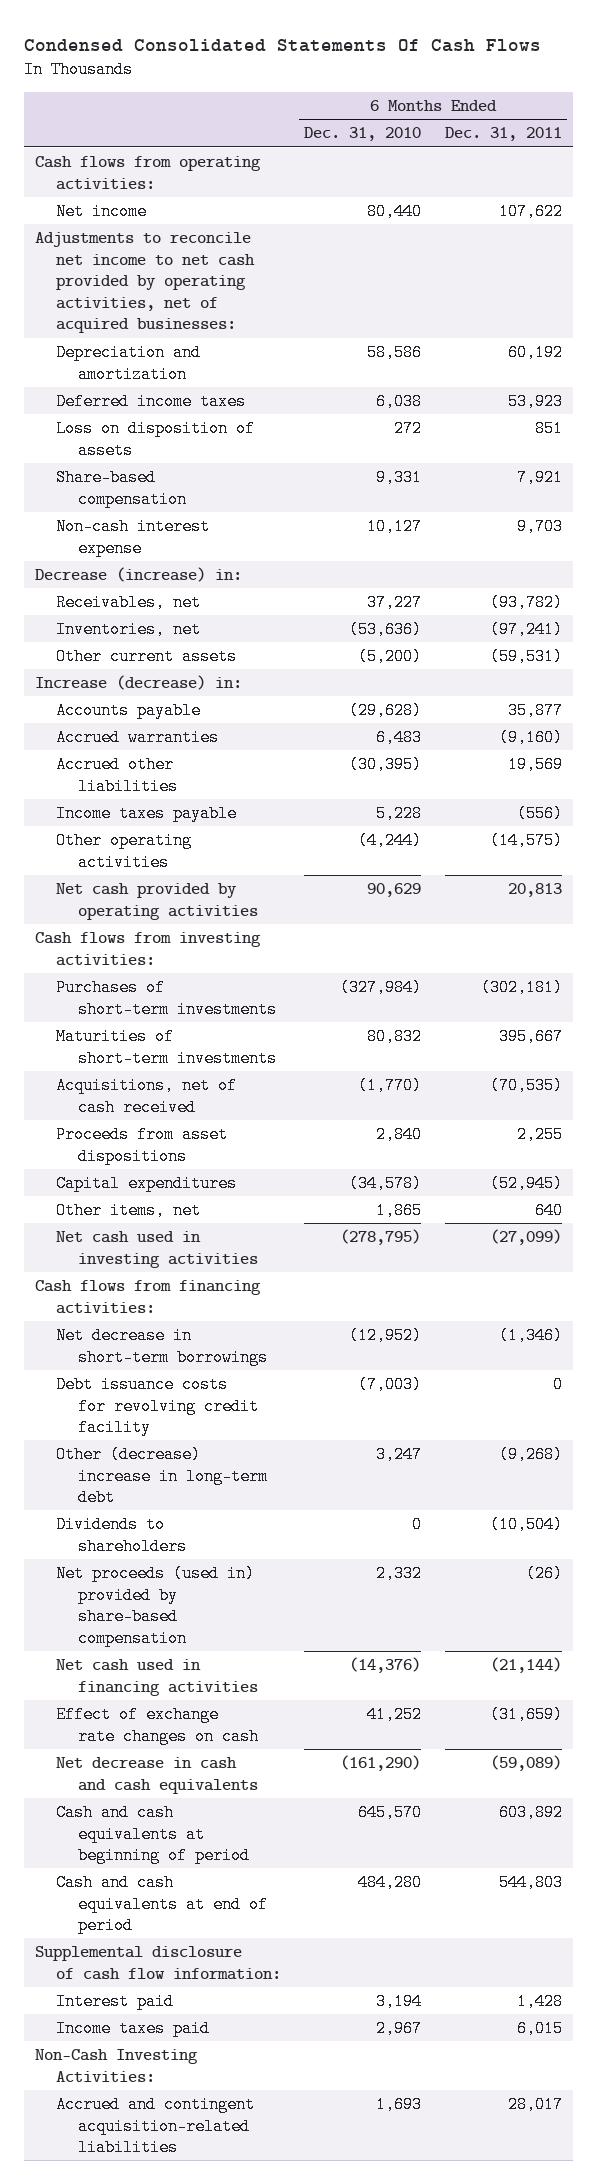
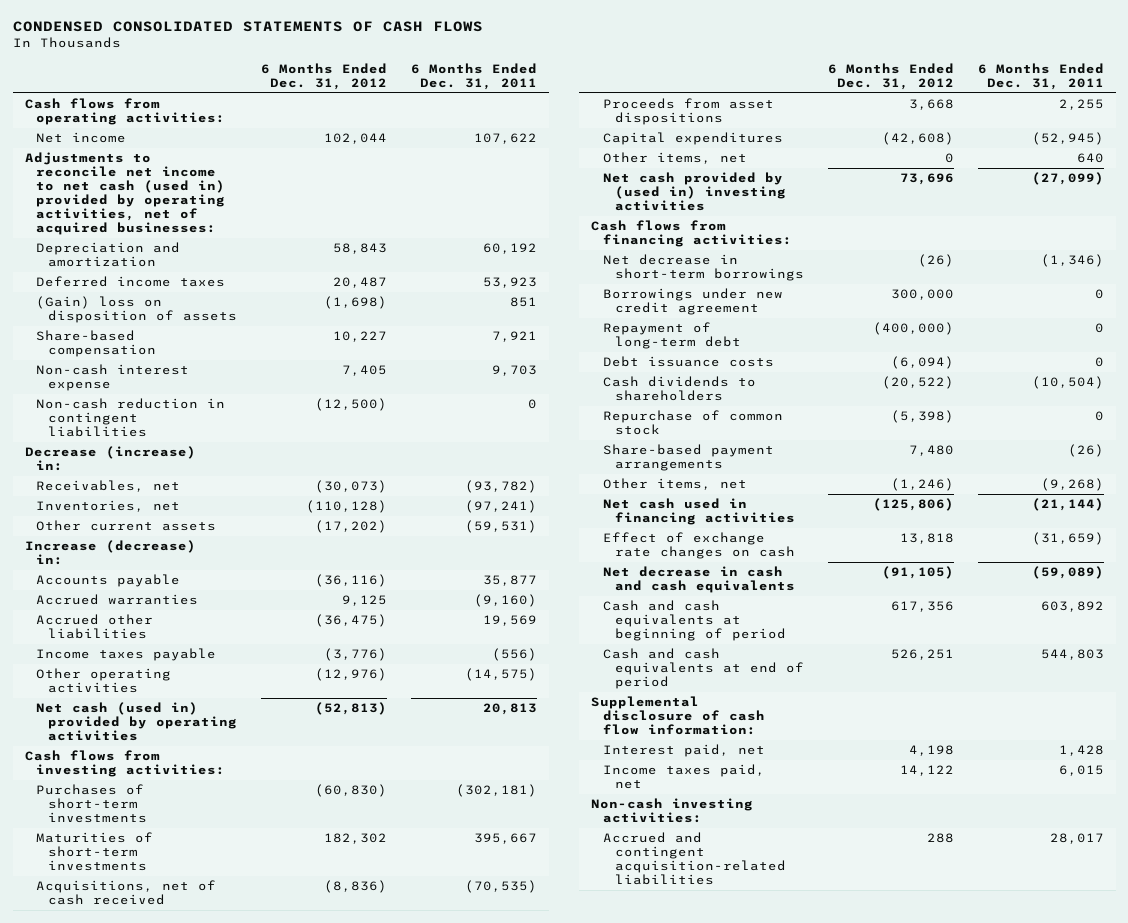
- Condensed Consolidated Statements Of Cash Flows
+ CONDENSED CONSOLIDATED STATEMENTS OF CASH FLOWS
- | 6 Months Ended Dec. 31, 2010 | 6 Months Ended Dec. 31, 2011
+ | 6 Months Ended Dec. 31, 2012 | 6 Months Ended Dec. 31, 2011
- Adjustments to reconcile net income to net cash provided by operating activities, net of acquired businesses:
+ Adjustments to reconcile net income to net cash (used in) provided by operating activities, net of acquired businesses:
- Loss on disposition of assets | 272 | 851
+ (Gain) loss on disposition of assets | (1,698) | 851
+ Non-cash reduction in contingent liabilities | (12,500) | 0
- Net cash provided by operating activities | 90,629 | 20,813
+ Net cash (used in) provided by operating activities | (52,813) | 20,813
- Net cash used in investing activities | (278,795) | (27,099)
+ Net cash provided by (used in) investing activities | 73,696 | (27,099)
- Debt issuance costs for revolving credit facility | (7,003) | 0
- Other (decrease) increase in long-term debt | 3,247 | (9,268)
- Dividends to shareholders | 0 | (10,504)
- Net proceeds (used in) provided by share-based compensation | 2,332 | (26)
+ Borrowings under new credit agreement | 300,000 | 0
+ Repayment of long-term debt | (400,000) | 0
+ Debt issuance costs | (6,094) | 0
+ Cash dividends to shareholders | (20,522) | (10,504)
+ Repurchase of common stock | (5,398) | 0
+ Share-based payment arrangements | 7,480 | (26)
+ Other items, net | (1,246) | (9,268)
- Interest paid | 3,194 | 1,428
- Income taxes paid | 2,967 | 6,015
- Non-Cash Investing Activities:
+ Interest paid, net | 4,198 | 1,428
+ Income taxes paid, net | 14,122 | 6,015
+ Non-cash investing activities:

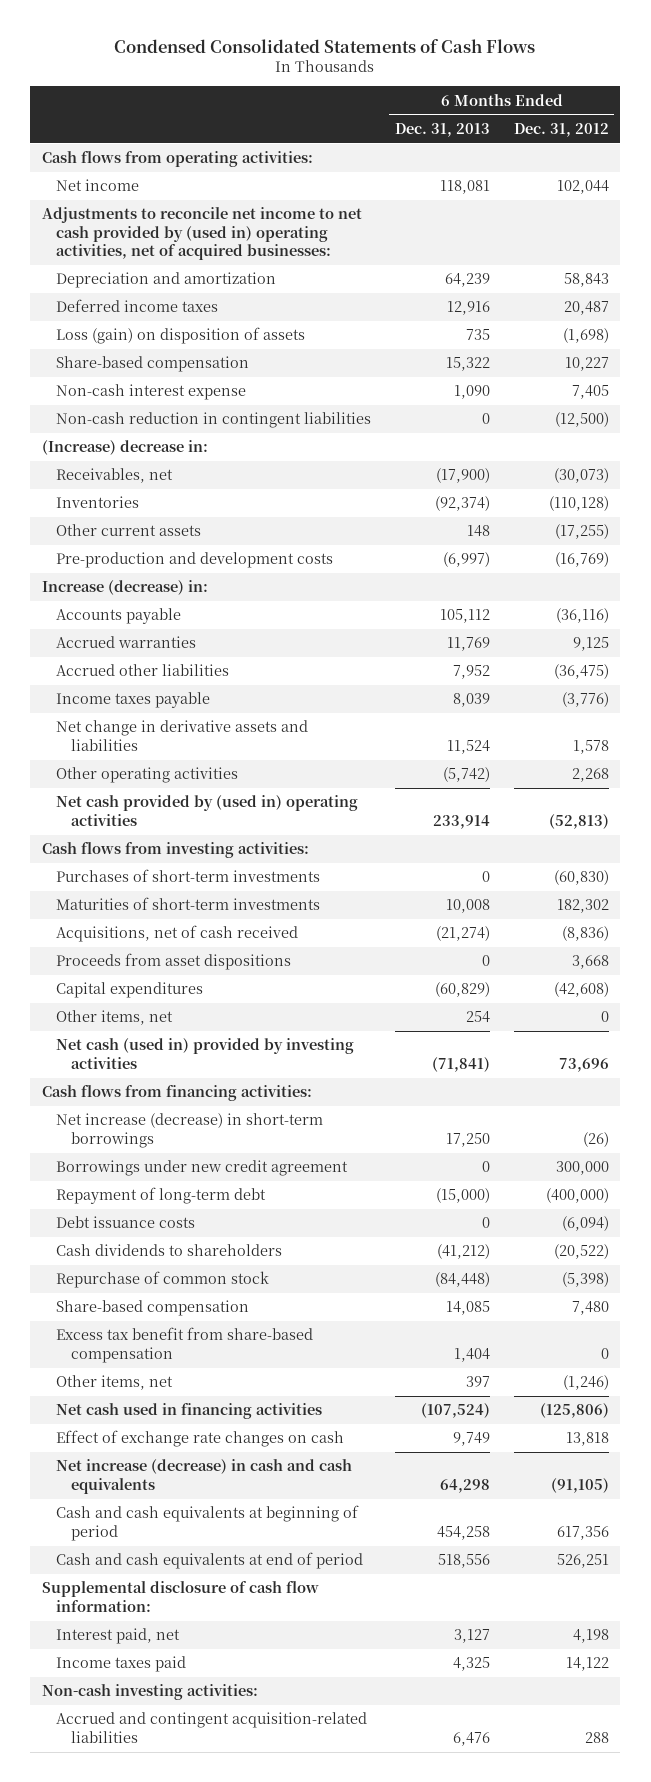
- CONDENSED CONSOLIDATED STATEMENTS OF CASH FLOWS
+ Condensed Consolidated Statements of Cash Flows
- | 6 Months Ended Dec. 31, 2012 | 6 Months Ended Dec. 31, 2011
+ | 6 Months Ended Dec. 31, 2013 | 6 Months Ended Dec. 31, 2012
- Adjustments to reconcile net income to net cash (used in) provided by operating activities, net of acquired businesses:
+ Adjustments to reconcile net income to net cash provided by (used in) operating activities, net of acquired businesses:
- (Gain) loss on disposition of assets | (1,698) | 851
+ Loss (gain) on disposition of assets | 735 | (1,698)
- Decrease (increase) in:
+ (Increase) decrease in:
- Inventories, net | (110,128) | (97,241)
- Other current assets | (17,202) | (59,531)
+ Inventories | (92,374) | (110,128)
+ Other current assets | 148 | (17,255)
+ Pre-production and development costs | (6,997) | (16,769)
- Other operating activities | (12,976) | (14,575)
- Net cash (used in) provided by operating activities | (52,813) | 20,813
+ Net change in derivative assets and liabilities | 11,524 | 1,578
+ Other operating activities | (5,742) | 2,268
+ Net cash provided by (used in) operating activities | 233,914 | (52,813)
- Net cash provided by (used in) investing activities | 73,696 | (27,099)
+ Net cash (used in) provided by investing activities | (71,841) | 73,696
- Net decrease in short-term borrowings | (26) | (1,346)
+ Net increase (decrease) in short-term borrowings | 17,250 | (26)
- Share-based payment arrangements | 7,480 | (26)
+ Share-based compensation | 14,085 | 7,480
+ Excess tax benefit from share-based compensation | 1,404 | 0
- Net decrease in cash and cash equivalents | (91,105) | (59,089)
+ Net increase (decrease) in cash and cash equivalents | 64,298 | (91,105)
- Income taxes paid, net | 14,122 | 6,015
+ Income taxes paid | 4,325 | 14,122

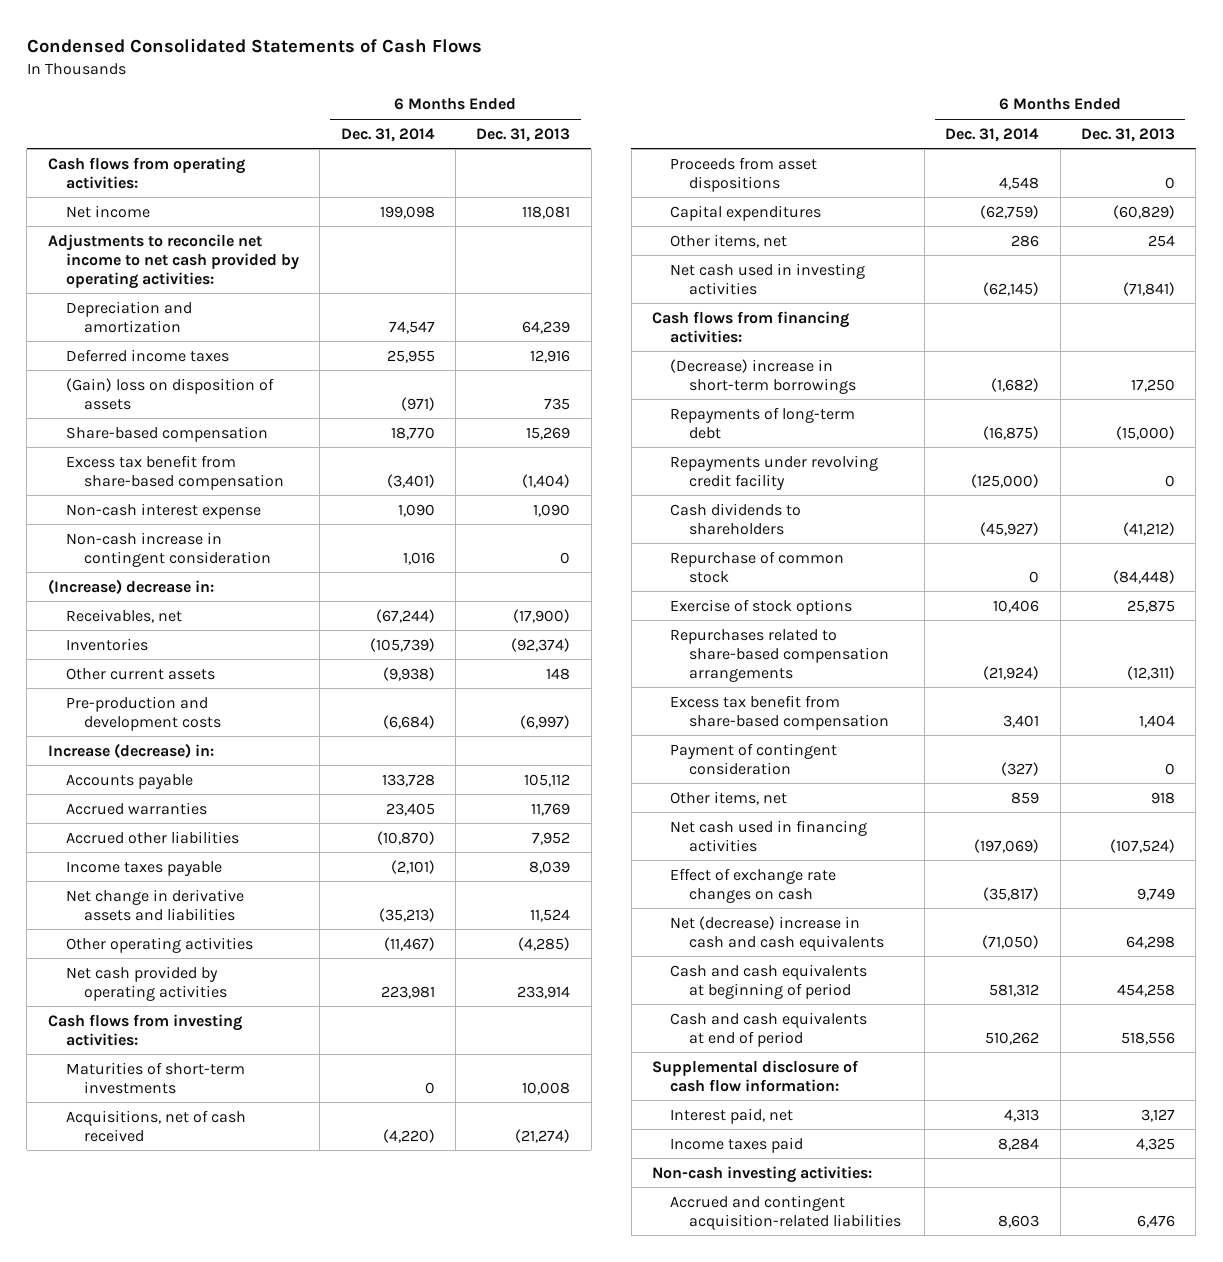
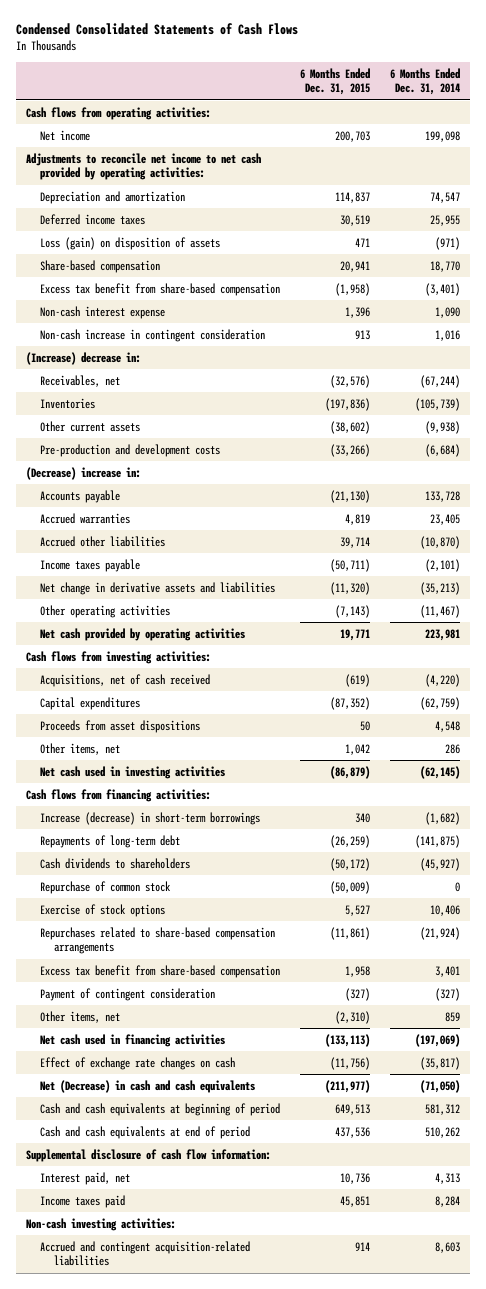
- | 6 Months Ended Dec. 31, 2014 | 6 Months Ended Dec. 31, 2013
+ | 6 Months Ended Dec. 31, 2015 | 6 Months Ended Dec. 31, 2014
- (Gain) loss on disposition of assets | (971) | 735
+ Loss (gain) on disposition of assets | 471 | (971)
- Increase (decrease) in:
+ (Decrease) increase in:
- Maturities of short-term investments | 0 | 10,008
moved down: Proceeds from asset dispositions | 50 | 4,548
- (Decrease) increase in short-term borrowings | (1,682) | 17,250
- Repayments of long-term debt | (16,875) | (15,000)
- Repayments under revolving credit facility | (125,000) | 0
+ Increase (decrease) in short-term borrowings | 340 | (1,682)
+ Repayments of long-term debt | (26,259) | (141,875)
- Net (decrease) increase in cash and cash equivalents | (71,050) | 64,298
+ Net (Decrease) in cash and cash equivalents | (211,977) | (71,050)

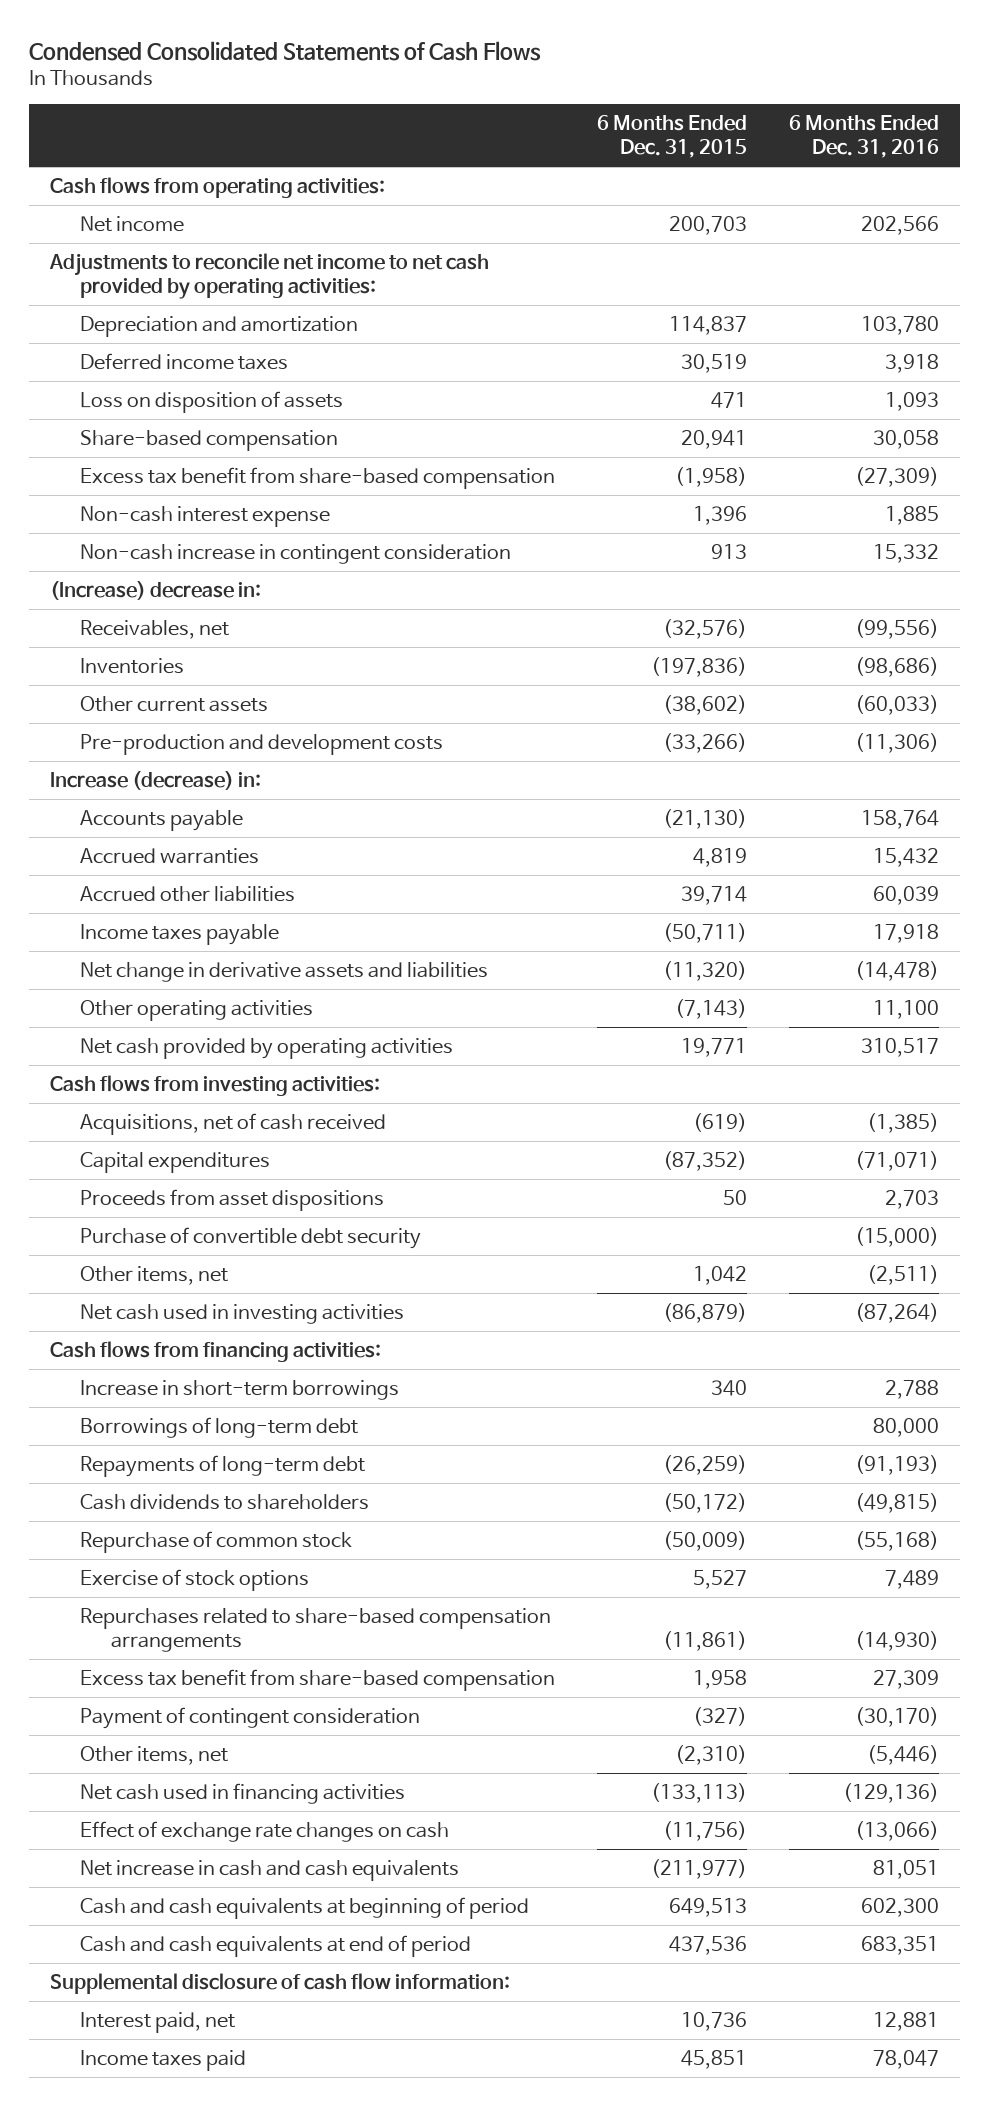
- | 6 Months Ended Dec. 31, 2015 | 6 Months Ended Dec. 31, 2014
+ | 6 Months Ended Dec. 31, 2015 | 6 Months Ended Dec. 31, 2016
- Loss (gain) on disposition of assets | 471 | (971)
+ Loss on disposition of assets | 471 | 1,093
- (Decrease) increase in:
+ Increase (decrease) in:
+ Purchase of convertible debt security | | (15,000)
- Increase (decrease) in short-term borrowings | 340 | (1,682)
+ Increase in short-term borrowings | 340 | 2,788
+ Borrowings of long-term debt | | 80,000
- Net (Decrease) in cash and cash equivalents | (211,977) | (71,050)
+ Net increase in cash and cash equivalents | (211,977) | 81,051
- Non-cash investing activities:
- Accrued and contingent acquisition-related liabilities | 914 | 8,603

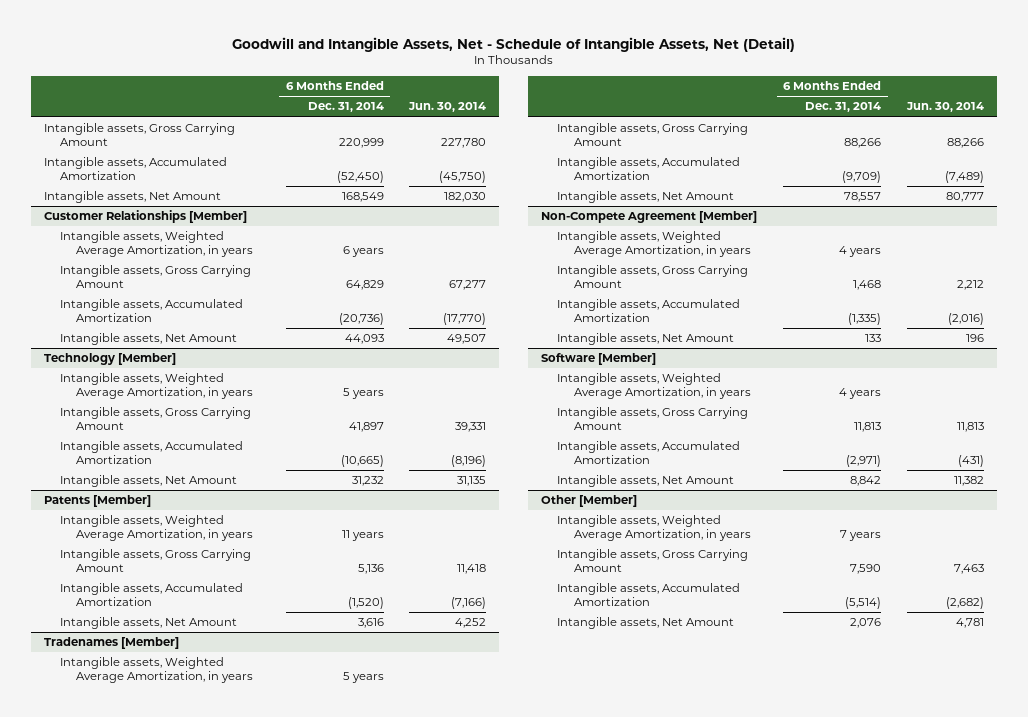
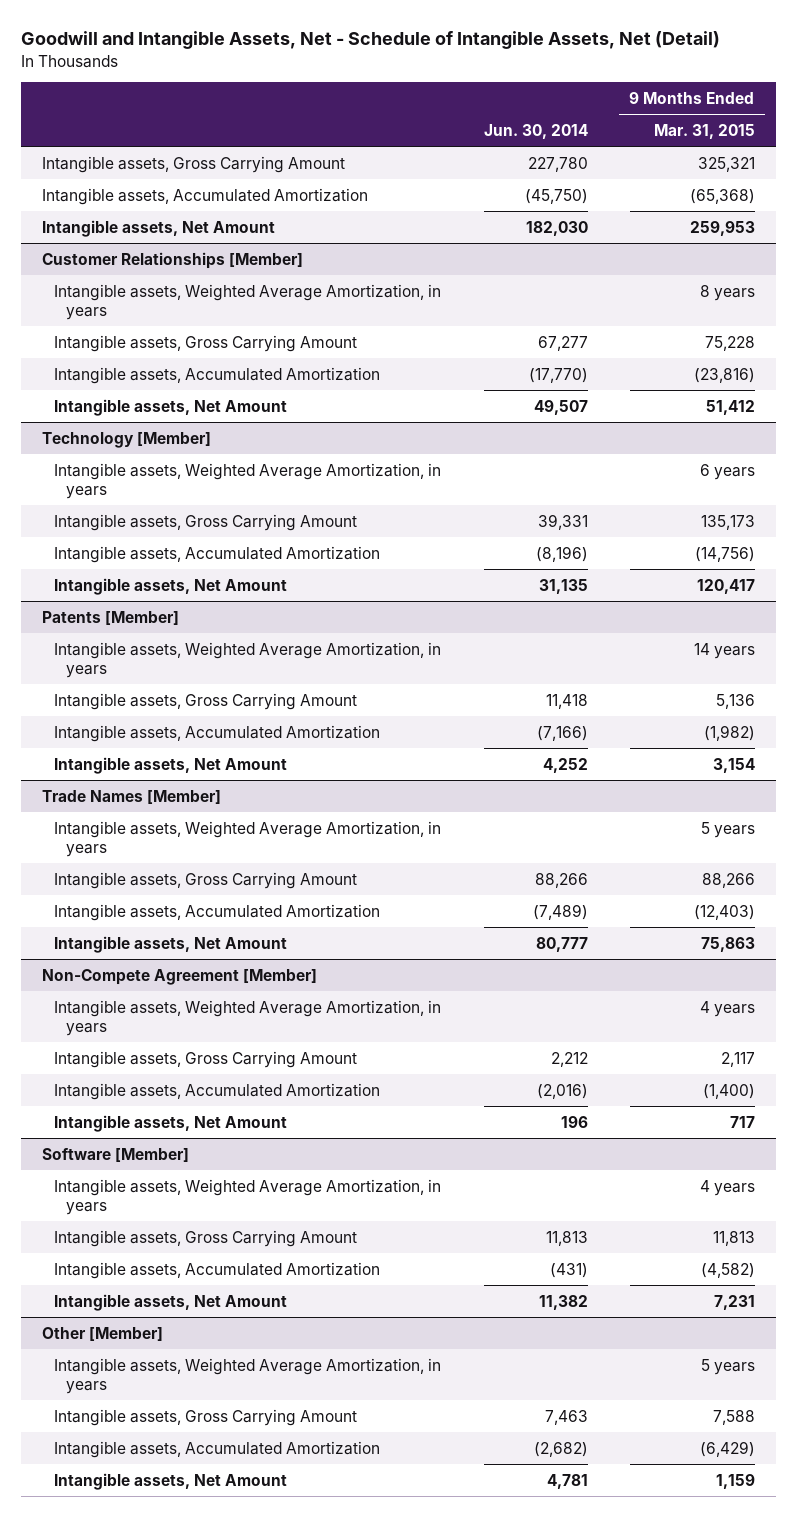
- | 6 Months Ended Dec. 31, 2014 | Jun. 30, 2014
+ | Jun. 30, 2014 | 9 Months Ended Mar. 31, 2015
- Tradenames [Member]
+ Trade Names [Member]

